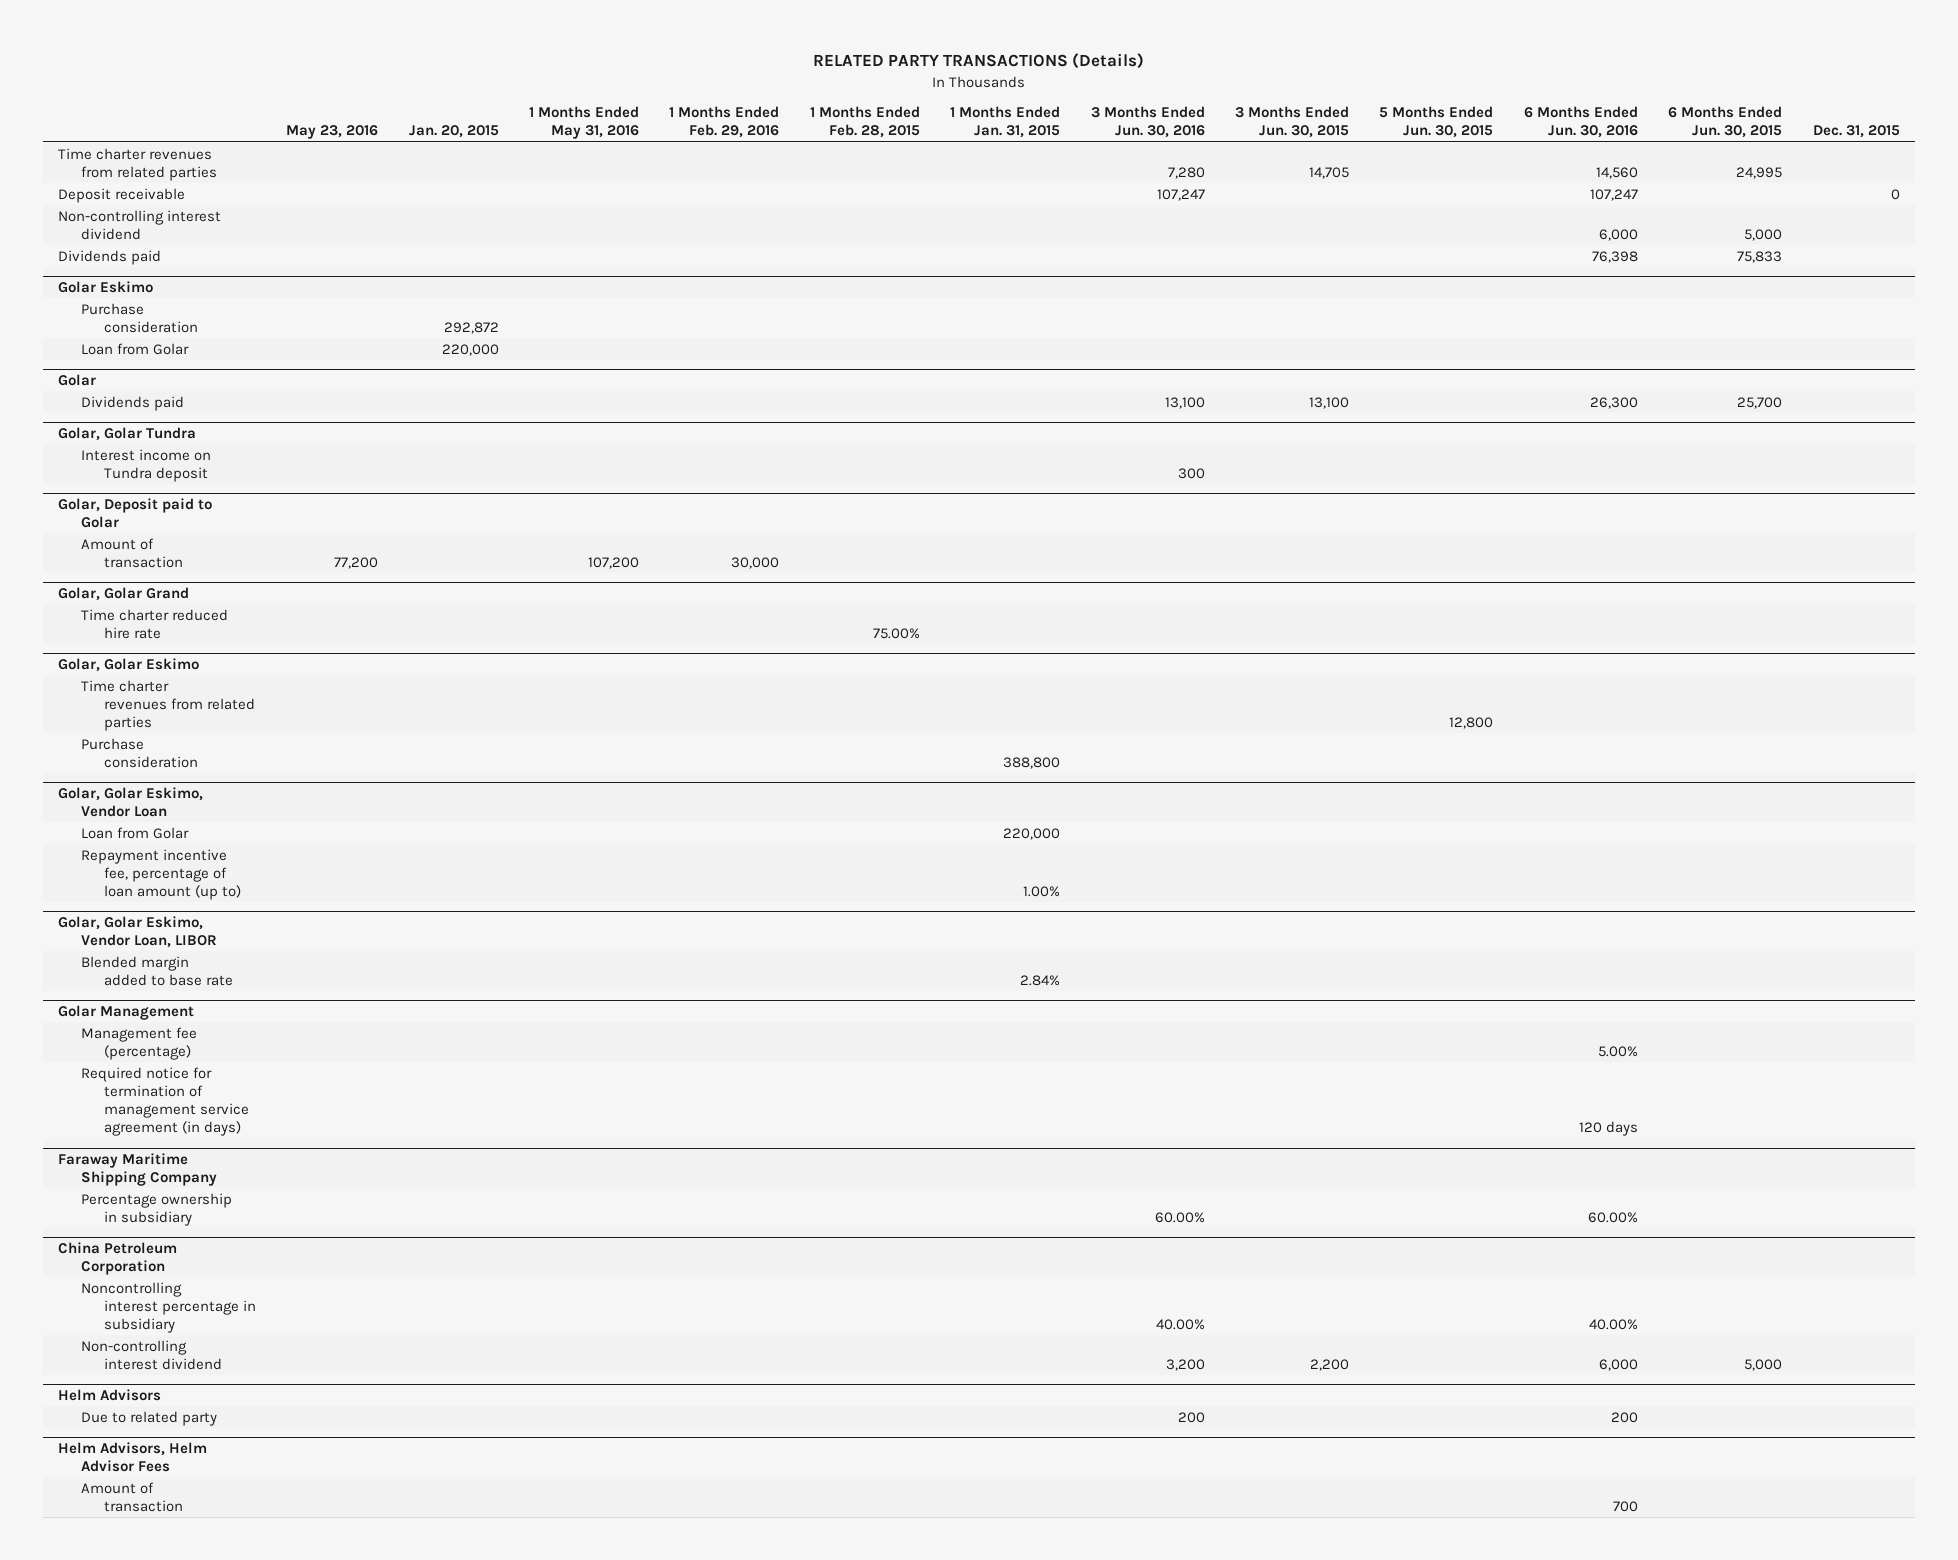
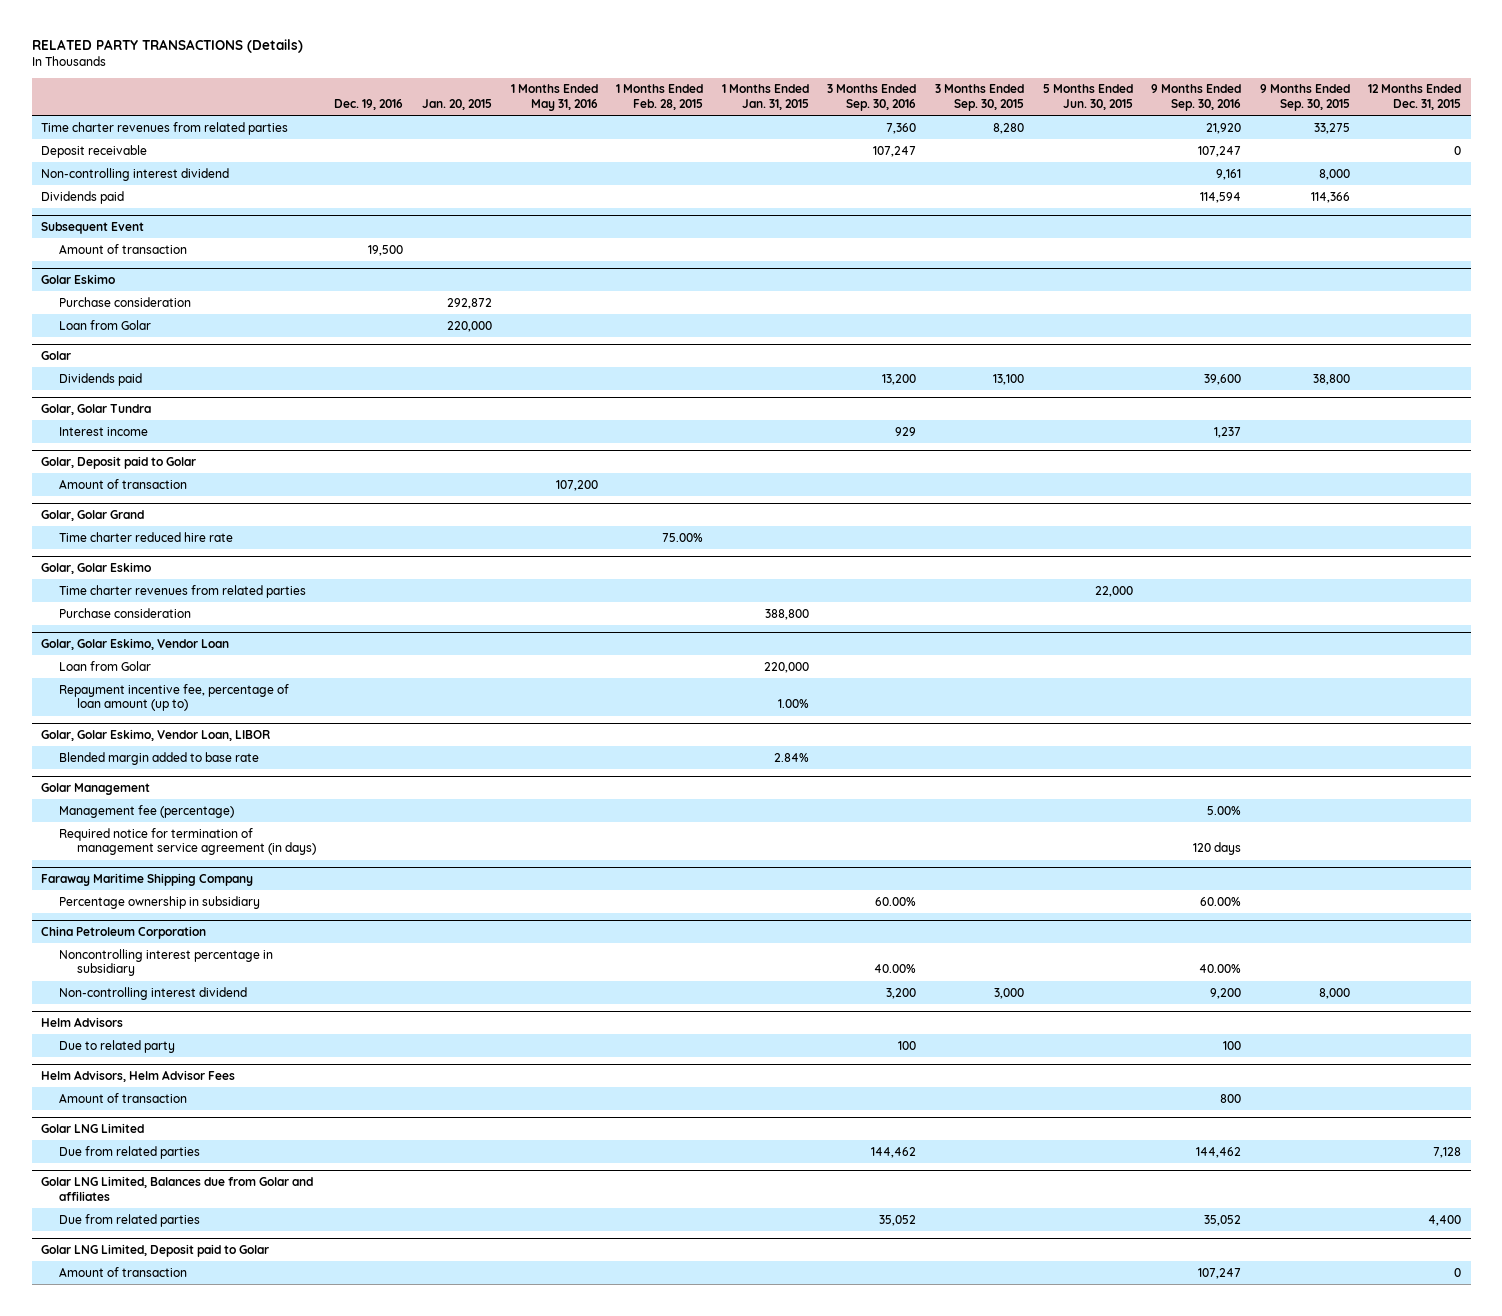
- | May 23, 2016 | Jan. 20, 2015 | 1 Months Ended May 31, 2016 | 1 Months Ended Feb. 29, 2016 | 1 Months Ended Feb. 28, 2015 | 1 Months Ended Jan. 31, 2015 | 3 Months Ended Jun. 30, 2016 | 3 Months Ended Jun. 30, 2015 | 5 Months Ended Jun. 30, 2015 | 6 Months Ended Jun. 30, 2016 | 6 Months Ended Jun. 30, 2015 | Dec. 31, 2015
+ | Dec. 19, 2016 | Jan. 20, 2015 | 1 Months Ended May 31, 2016 | 1 Months Ended Feb. 28, 2015 | 1 Months Ended Jan. 31, 2015 | 3 Months Ended Sep. 30, 2016 | 3 Months Ended Sep. 30, 2015 | 5 Months Ended Jun. 30, 2015 | 9 Months Ended Sep. 30, 2016 | 9 Months Ended Sep. 30, 2015 | 12 Months Ended Dec. 31, 2015
+ Subsequent Event
+ Amount of transaction | 19,500 | | | | | | | | | |
@ Golar, Golar Tundra
- Interest income on Tundra deposit | | | | | | | 300 | | | | |
+ Interest income | | | | | | 929 | | | 1,237 | |
@ Golar, Golar Eskimo
- Time charter revenues from related parties | | | | | | | | | 12,800 | | |
+ Time charter revenues from related parties | | | | | | | | 22,000 | | |
+ Golar LNG Limited
+ Due from related parties | | | | | | 144,462 | | | 144,462 | | 7,128
+ Golar LNG Limited, Balances due from Golar and affiliates
+ Due from related parties | | | | | | 35,052 | | | 35,052 | | 4,400
+ Golar LNG Limited, Deposit paid to Golar
+ Amount of transaction | | | | | | | | | 107,247 | | 0

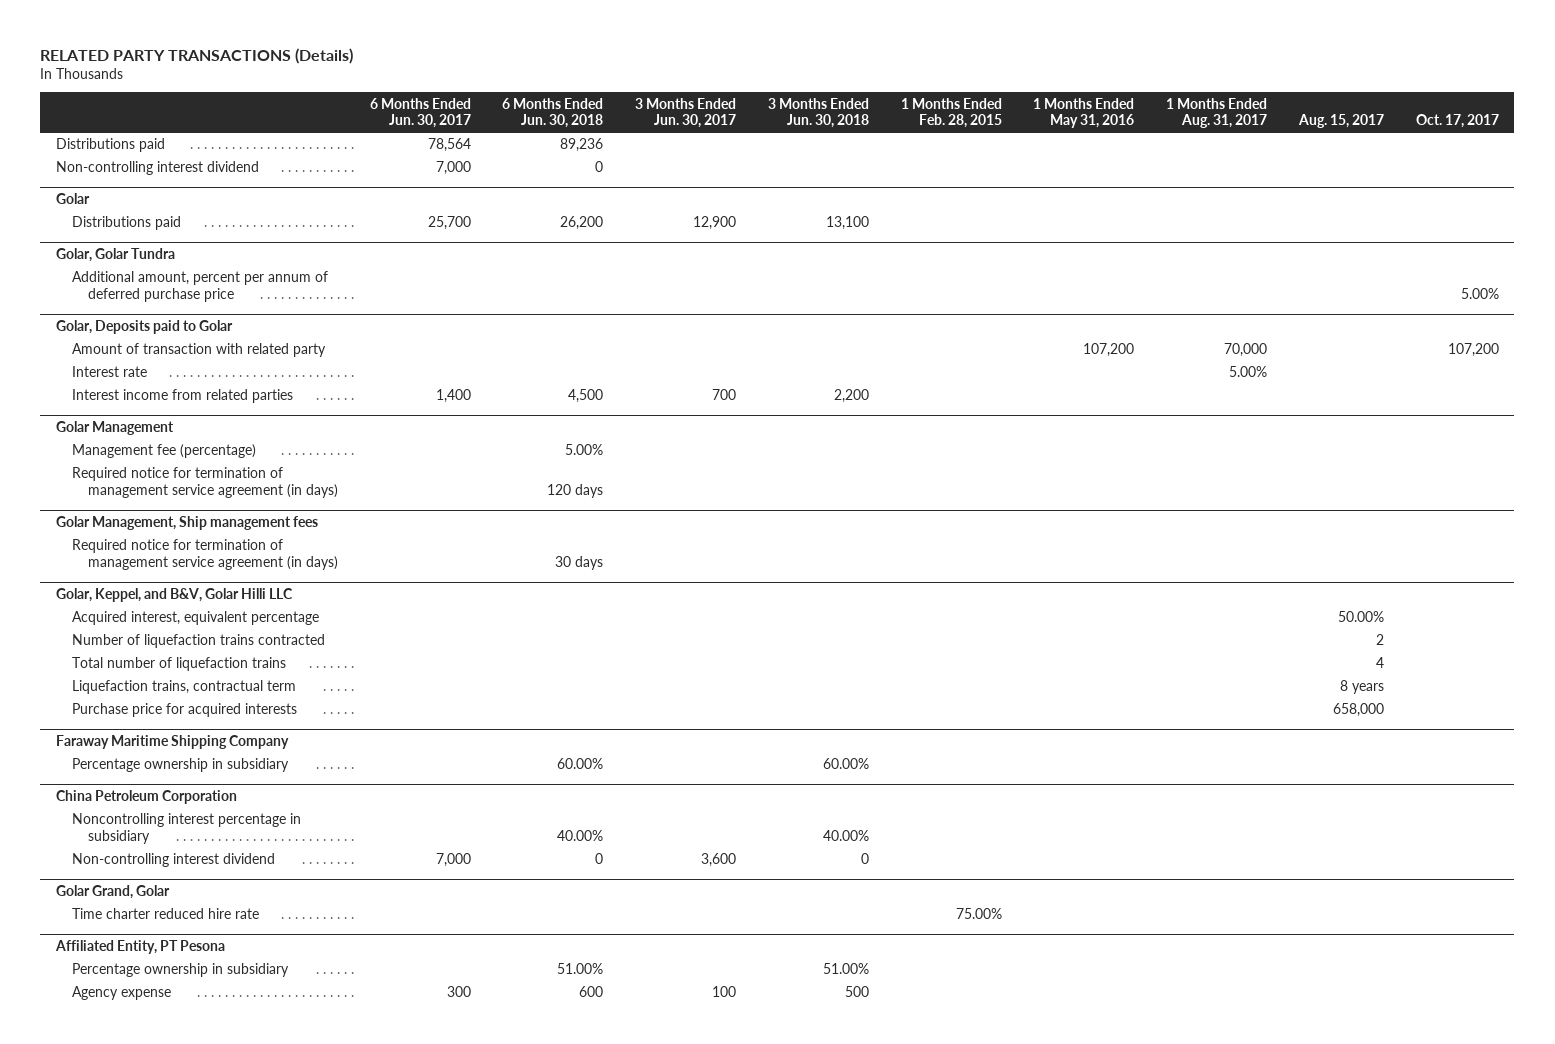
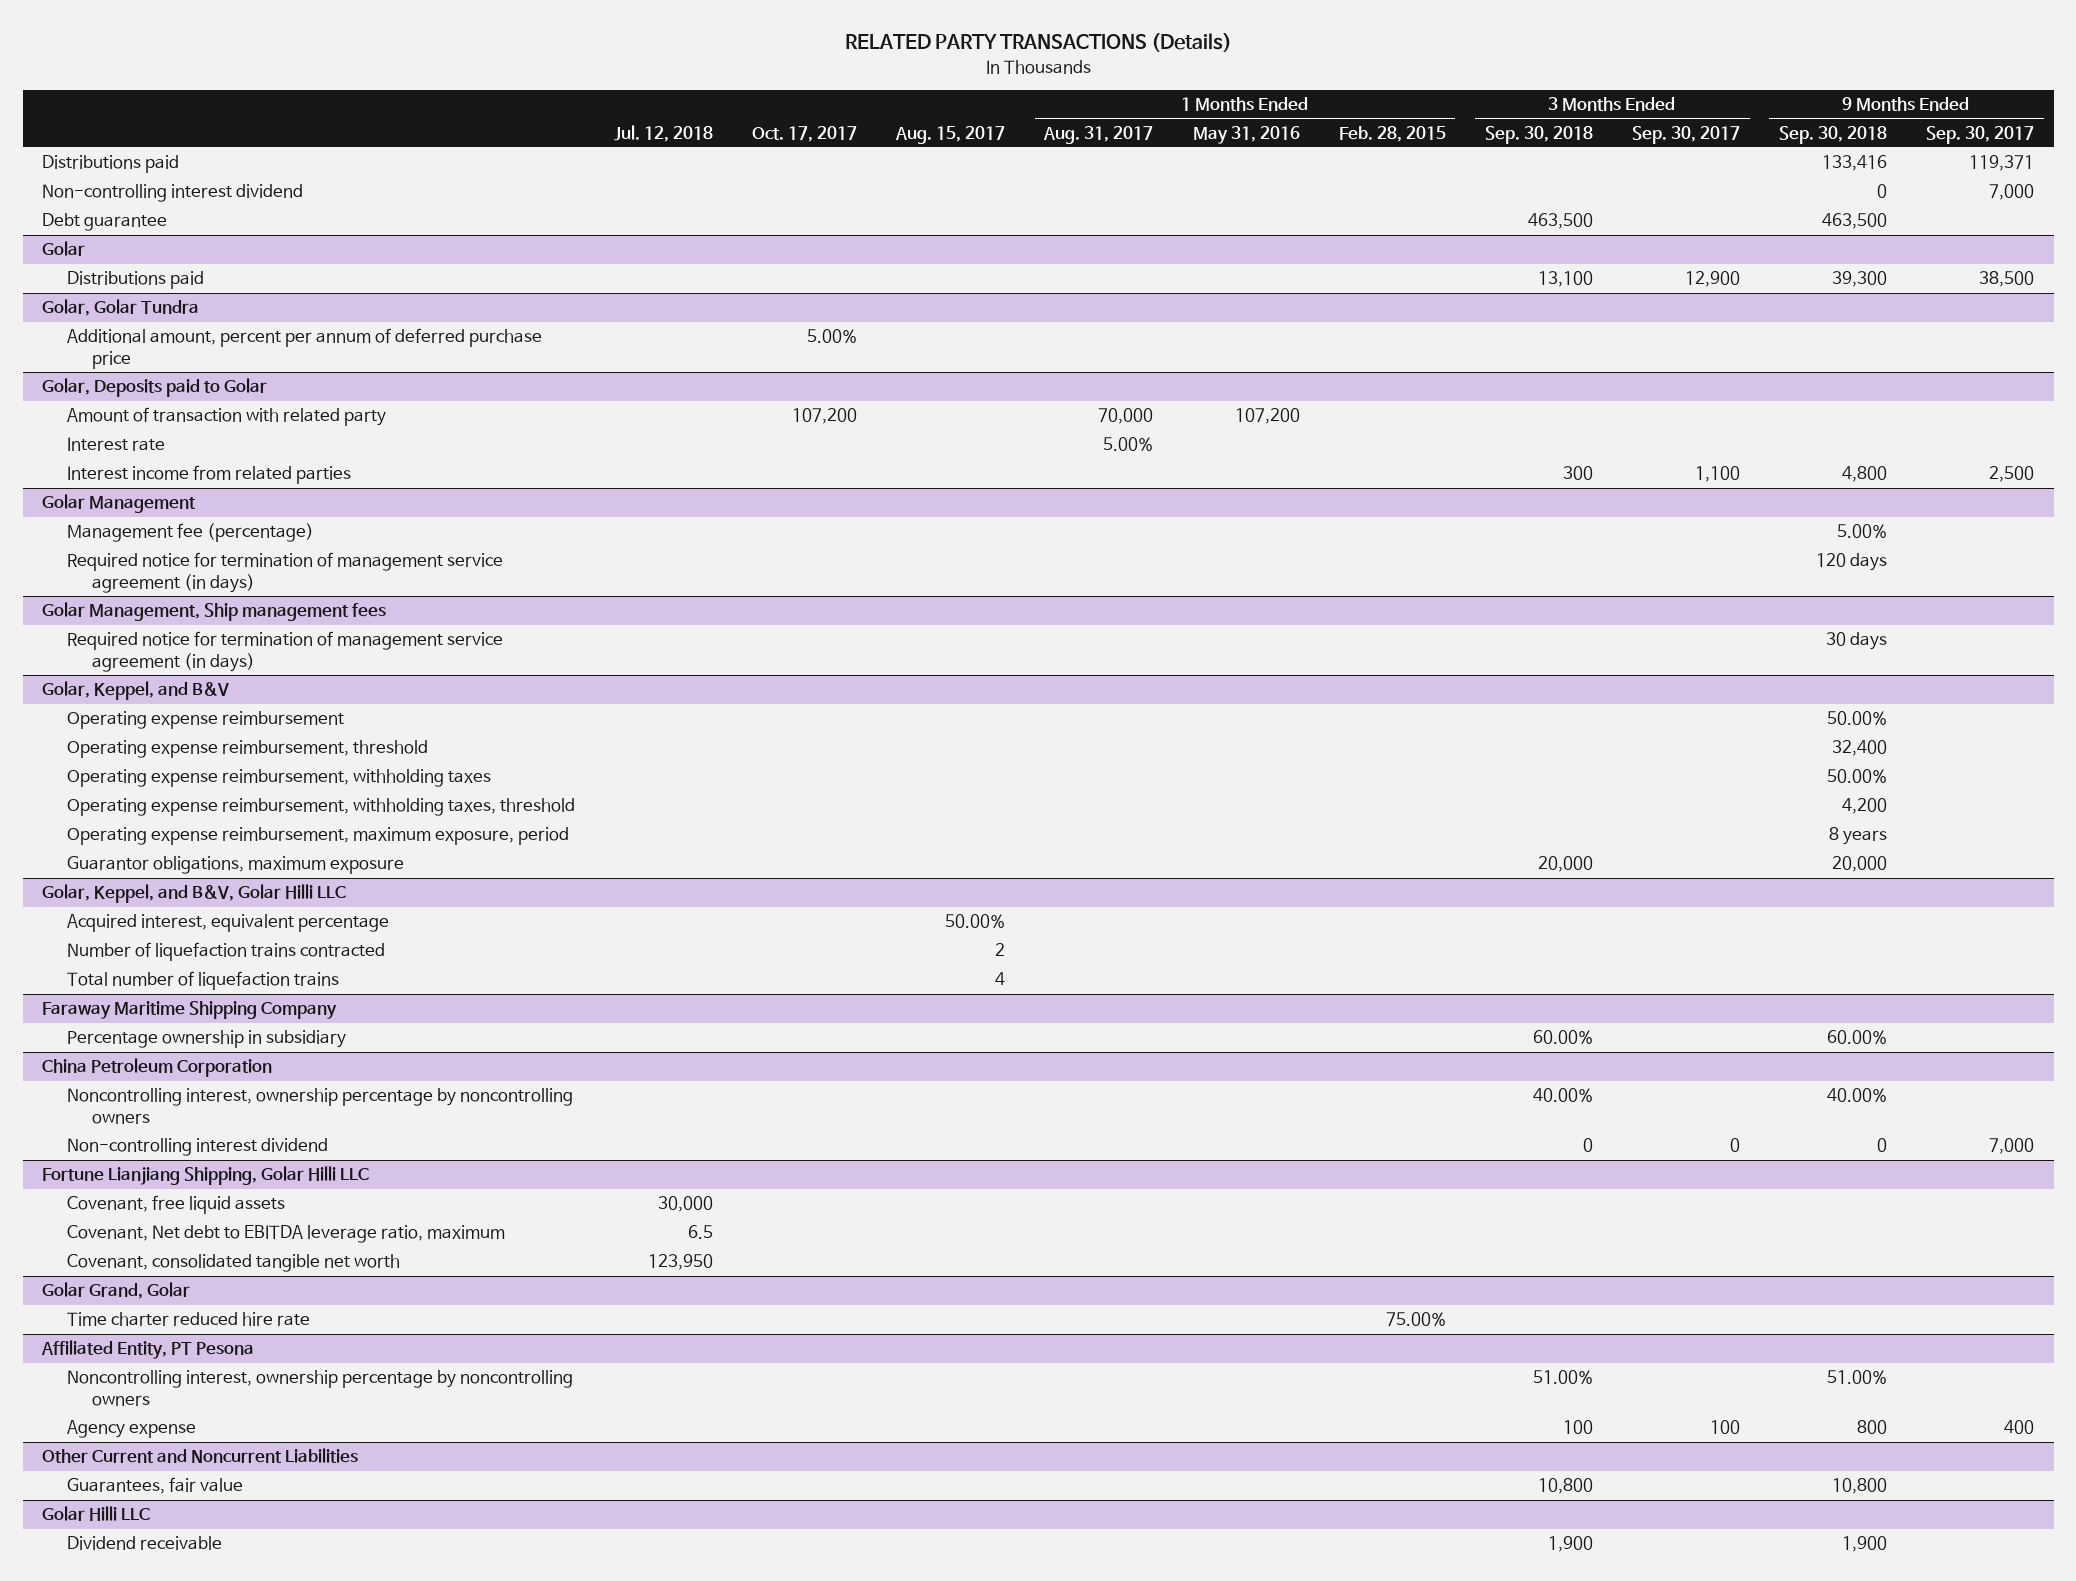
- | 6 Months Ended Jun. 30, 2017 | 6 Months Ended Jun. 30, 2018 | 3 Months Ended Jun. 30, 2017 | 3 Months Ended Jun. 30, 2018 | 1 Months Ended Feb. 28, 2015 | 1 Months Ended May 31, 2016 | 1 Months Ended Aug. 31, 2017 | Aug. 15, 2017 | Oct. 17, 2017
+ | Jul. 12, 2018 | Oct. 17, 2017 | Aug. 15, 2017 | 1 Months Ended Aug. 31, 2017 | 1 Months Ended May 31, 2016 | 1 Months Ended Feb. 28, 2015 | 3 Months Ended Sep. 30, 2018 | 3 Months Ended Sep. 30, 2017 | 9 Months Ended Sep. 30, 2018 | 9 Months Ended Sep. 30, 2017
+ Debt guarantee | | | | | | | 463,500 | | 463,500 |
+ Golar, Keppel, and B&V
+ Operating expense reimbursement | | | | | | | | | 50.00% |
+ Operating expense reimbursement, threshold | | | | | | | | | 32,400 |
+ Operating expense reimbursement, withholding taxes | | | | | | | | | 50.00% |
+ Operating expense reimbursement, withholding taxes, threshold | | | | | | | | | 4,200 |
+ Operating expense reimbursement, maximum exposure, period | | | | | | | | | 8 years |
+ Guarantor obligations, maximum exposure | | | | | | | 20,000 | | 20,000 |
@ Golar, Keppel, and B&V, Golar Hilli LLC
- Liquefaction trains, contractual term | | | | | | | | 8 years |
- Purchase price for acquired interests | | | | | | | | 658,000 |
@ China Petroleum Corporation
- Noncontrolling interest percentage in subsidiary | | 40.00% | | 40.00% | | | | |
+ Noncontrolling interest, ownership percentage by noncontrolling owners | | | | | | | 40.00% | | 40.00% |
+ Fortune Lianjiang Shipping, Golar Hilli LLC
+ Covenant, free liquid assets | 30,000 | | | | | | | | |
+ Covenant, Net debt to EBITDA leverage ratio, maximum | 6.5 | | | | | | | | |
+ Covenant, consolidated tangible net worth | 123,950 | | | | | | | | |
@ Affiliated Entity, PT Pesona
- Percentage ownership in subsidiary | | 51.00% | | 51.00% | | | | |
+ Noncontrolling interest, ownership percentage by noncontrolling owners | | | | | | | 51.00% | | 51.00% |
+ Other Current and Noncurrent Liabilities
+ Guarantees, fair value | | | | | | | 10,800 | | 10,800 |
+ Golar Hilli LLC
+ Dividend receivable | | | | | | | 1,900 | | 1,900 |

